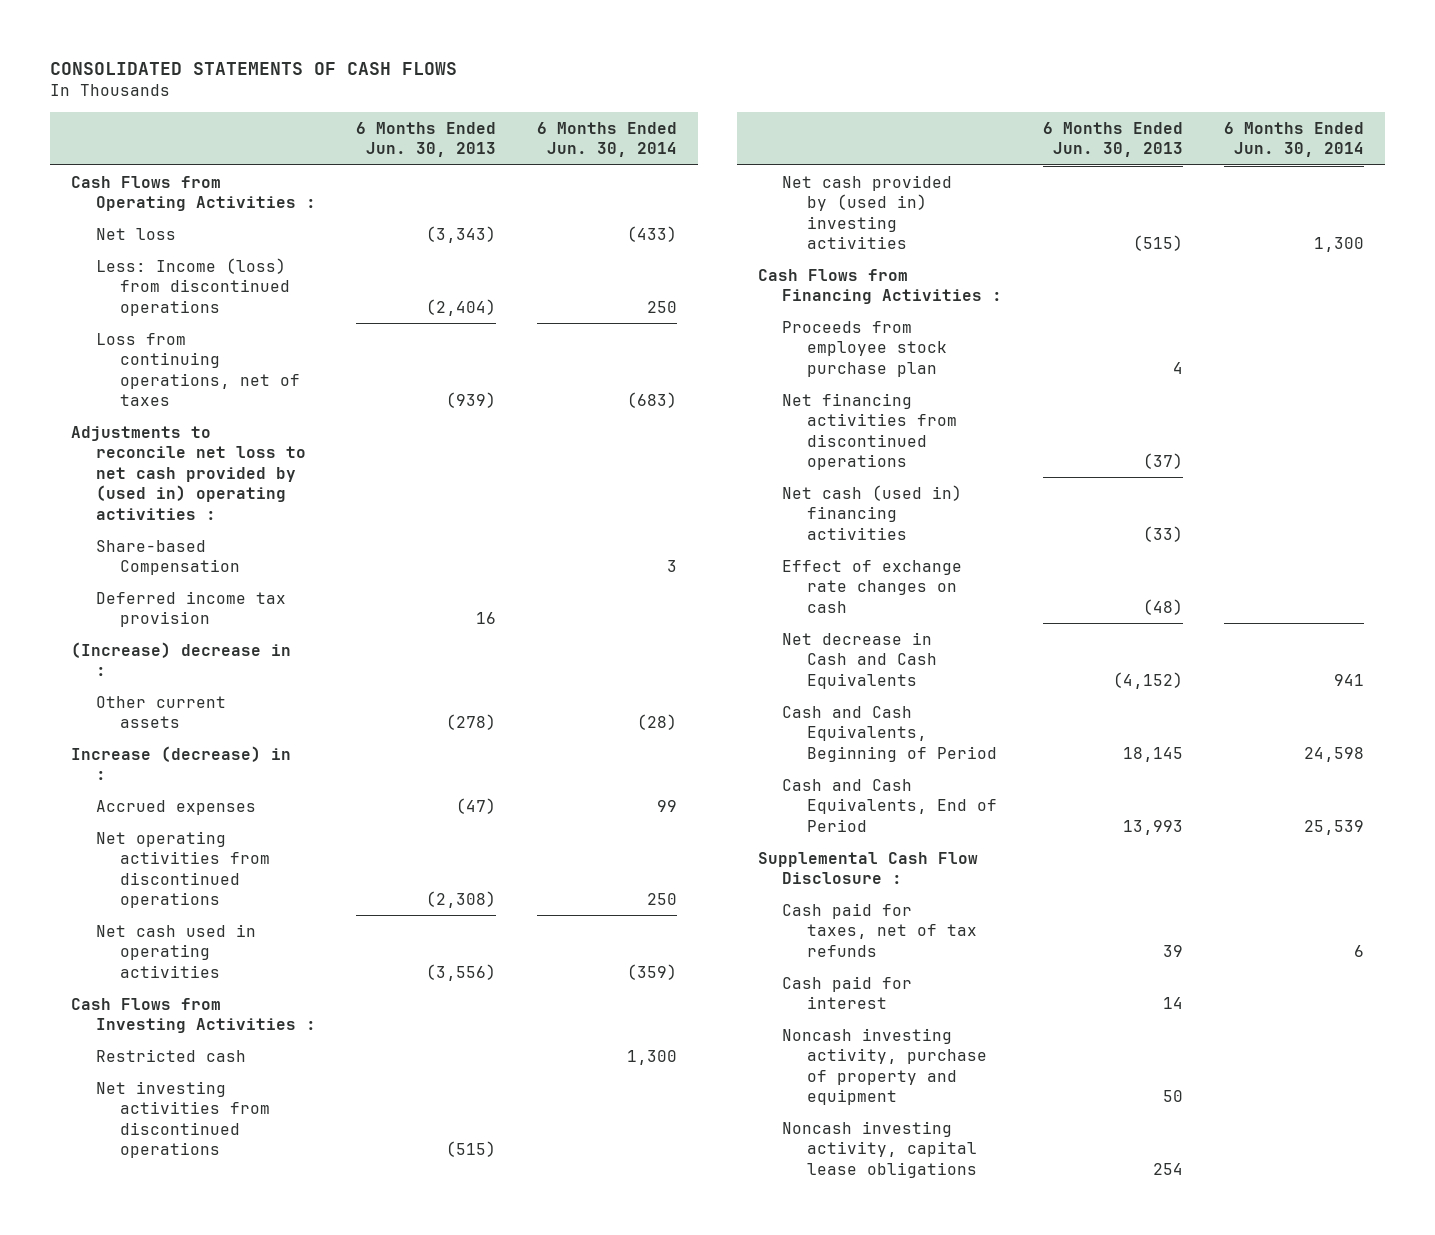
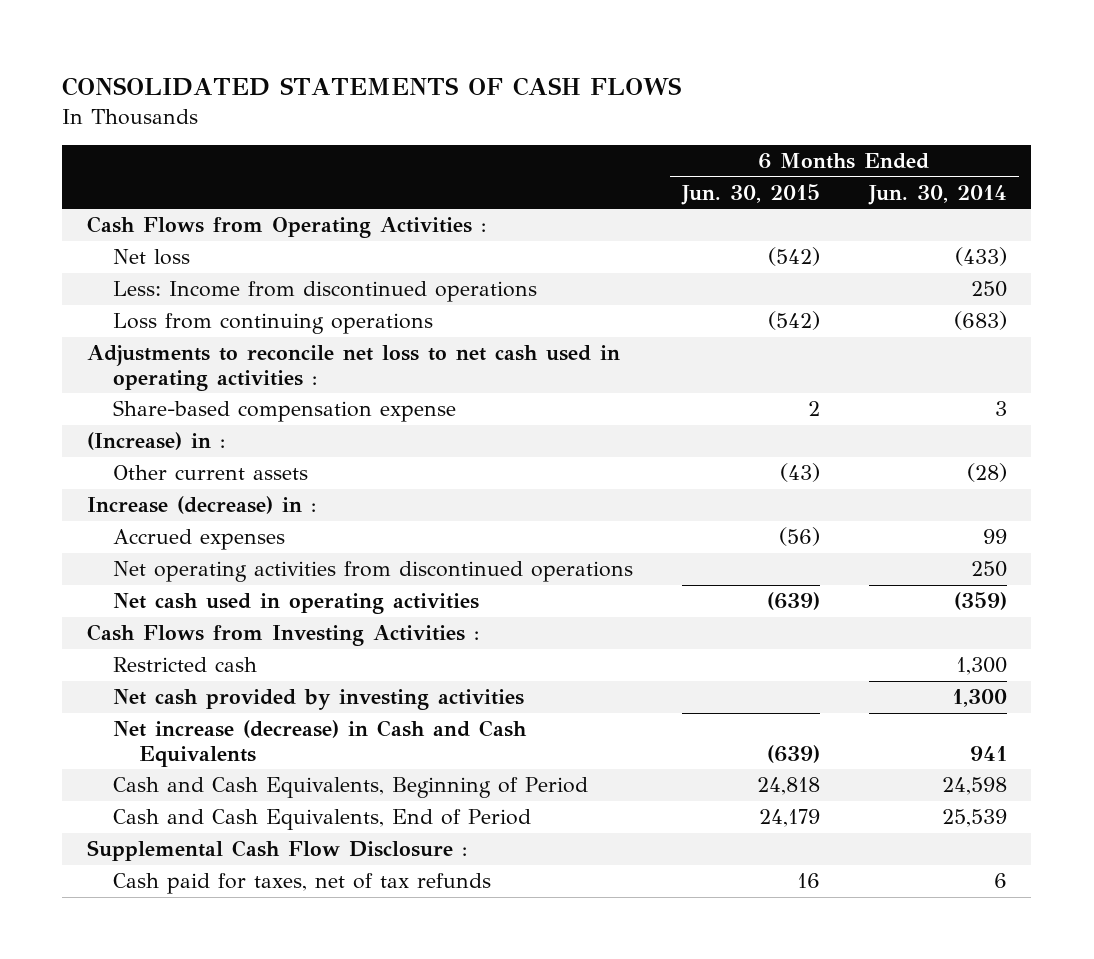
- | 6 Months Ended Jun. 30, 2013 | 6 Months Ended Jun. 30, 2014
+ | 6 Months Ended Jun. 30, 2015 | 6 Months Ended Jun. 30, 2014
- Less: Income (loss) from discontinued operations | (2,404) | 250
- Loss from continuing operations, net of taxes | (939) | (683)
- Adjustments to reconcile net loss to net cash provided by (used in) operating activities :
- Share-based Compensation | | 3
- Deferred income tax provision | 16 |
- (Increase) decrease in :
+ Less: Income from discontinued operations | | 250
+ Loss from continuing operations | (542) | (683)
+ Adjustments to reconcile net loss to net cash used in operating activities :
+ Share-based compensation expense | 2 | 3
+ (Increase) in :
- Net investing activities from discontinued operations | (515) |
- Net cash provided by (used in) investing activities | (515) | 1,300
- Cash Flows from Financing Activities :
- Proceeds from employee stock purchase plan | 4 |
- Net financing activities from discontinued operations | (37) |
- Net cash (used in) financing activities | (33) |
- Effect of exchange rate changes on cash | (48) |
- Net decrease in Cash and Cash Equivalents | (4,152) | 941
+ Net cash provided by investing activities | | 1,300
+ Net increase (decrease) in Cash and Cash Equivalents | (639) | 941
- Cash paid for interest | 14 |
- Noncash investing activity, purchase of property and equipment | 50 |
- Noncash investing activity, capital lease obligations | 254 |

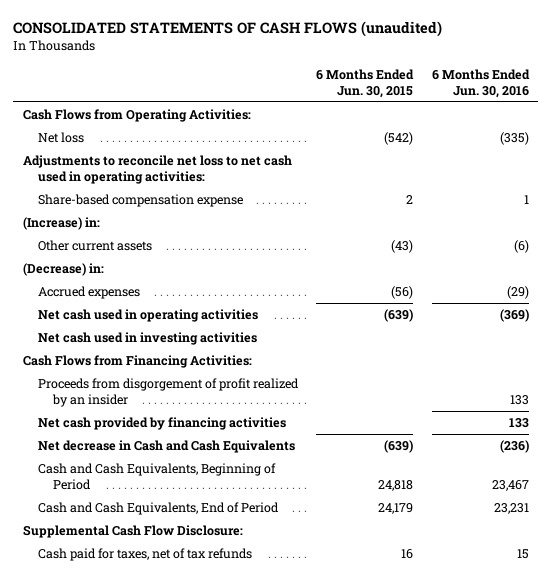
- CONSOLIDATED STATEMENTS OF CASH FLOWS
+ CONSOLIDATED STATEMENTS OF CASH FLOWS (unaudited)
- | 6 Months Ended Jun. 30, 2015 | 6 Months Ended Jun. 30, 2014
+ | 6 Months Ended Jun. 30, 2015 | 6 Months Ended Jun. 30, 2016
- Cash Flows from Operating Activities :
+ Cash Flows from Operating Activities:
- Less: Income from discontinued operations | | 250
- Loss from continuing operations | (542) | (683)
- Adjustments to reconcile net loss to net cash used in operating activities :
+ Adjustments to reconcile net loss to net cash used in operating activities:
- (Increase) in :
+ (Increase) in:
- Increase (decrease) in :
+ (Decrease) in:
- Net operating activities from discontinued operations | | 250
- Cash Flows from Investing Activities :
- Restricted cash | | 1,300
- Net cash provided by investing activities | | 1,300
- Net increase (decrease) in Cash and Cash Equivalents | (639) | 941
+ Net cash used in investing activities
+ Cash Flows from Financing Activities:
+ Proceeds from disgorgement of profit realized by an insider | | 133
+ Net cash provided by financing activities | | 133
+ Net decrease in Cash and Cash Equivalents | (639) | (236)
- Supplemental Cash Flow Disclosure :
+ Supplemental Cash Flow Disclosure:

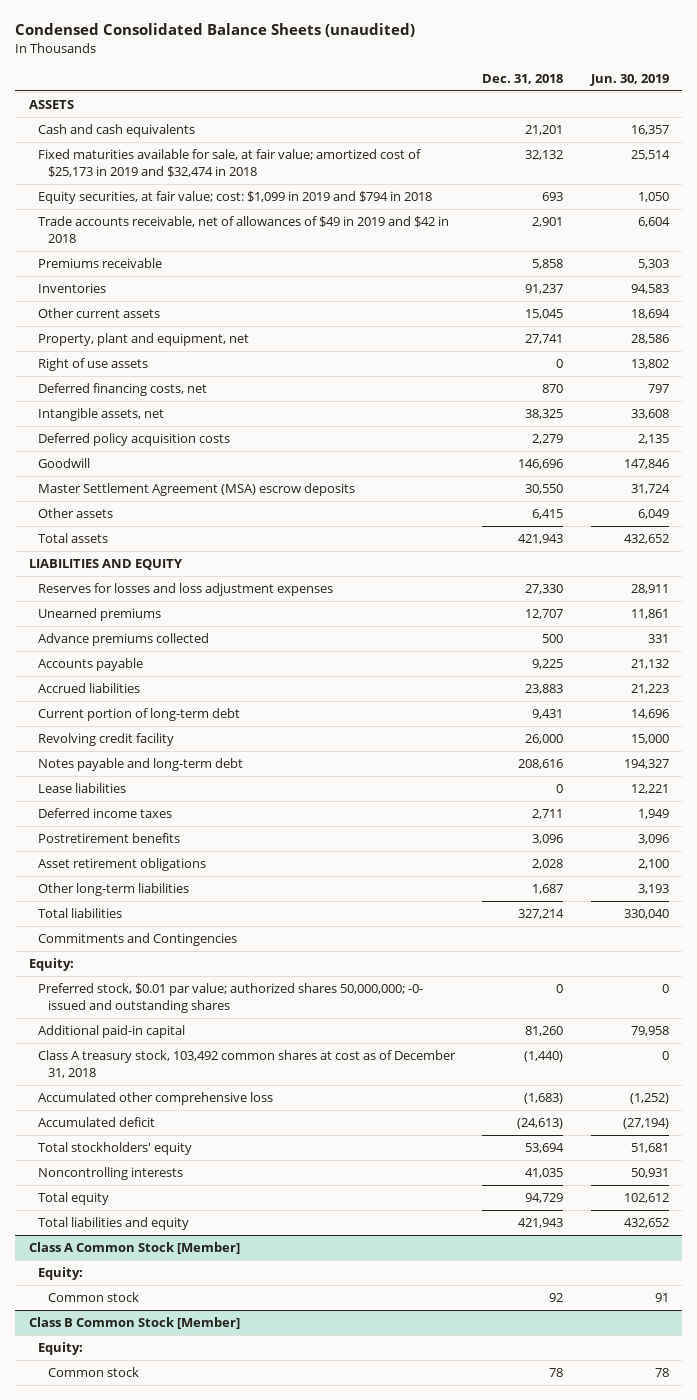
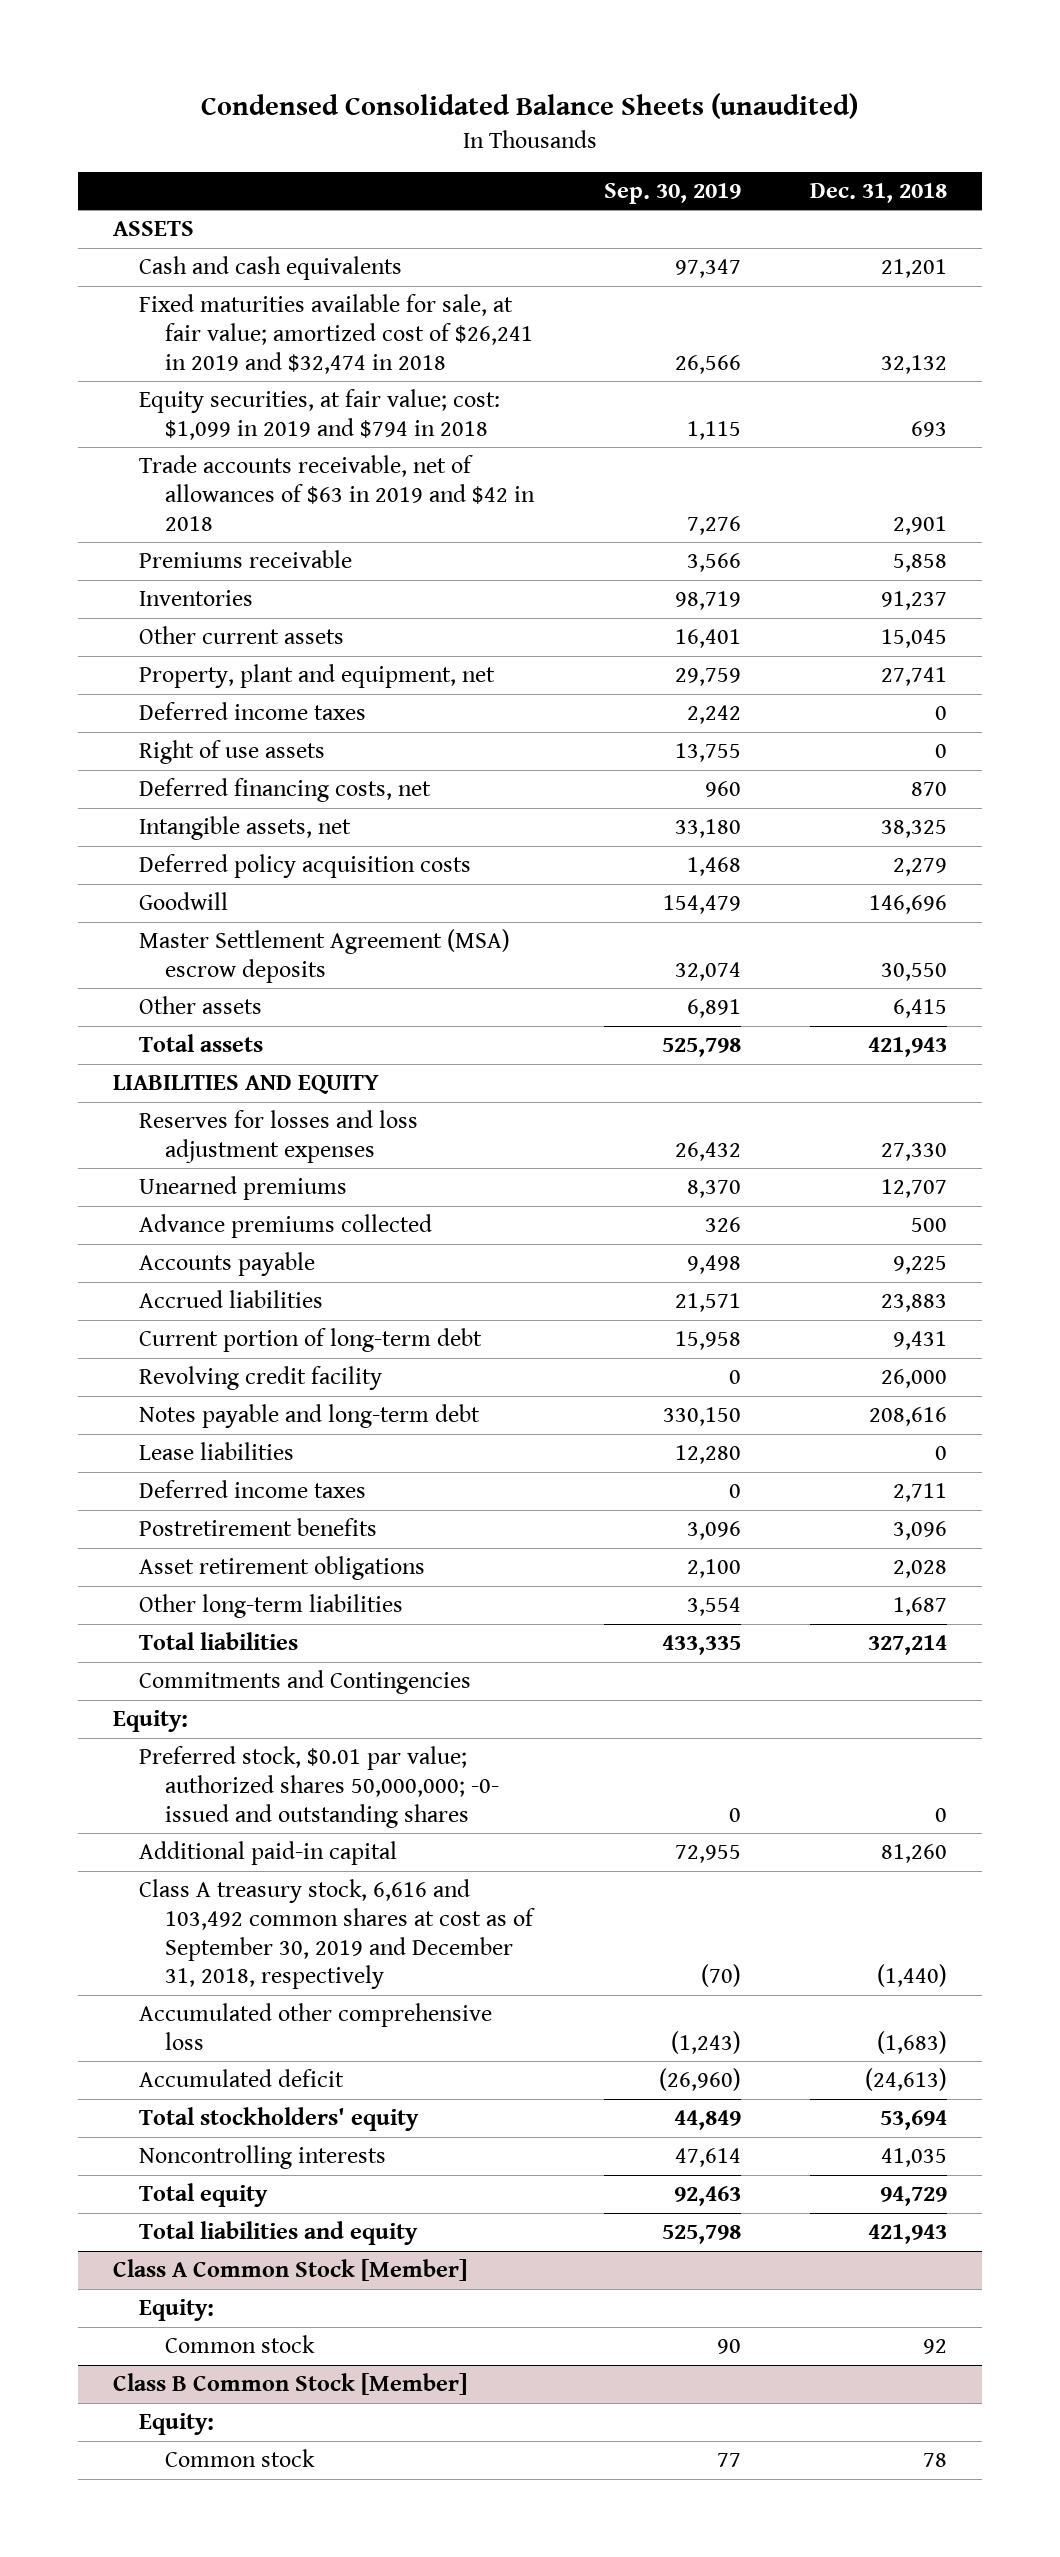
- | Dec. 31, 2018 | Jun. 30, 2019
+ | Sep. 30, 2019 | Dec. 31, 2018
- Fixed maturities available for sale, at fair value; amortized cost of $25,173 in 2019 and $32,474 in 2018 | 32,132 | 25,514
+ Fixed maturities available for sale, at fair value; amortized cost of $26,241 in 2019 and $32,474 in 2018 | 26,566 | 32,132
- Trade accounts receivable, net of allowances of $49 in 2019 and $42 in 2018 | 2,901 | 6,604
+ Trade accounts receivable, net of allowances of $63 in 2019 and $42 in 2018 | 7,276 | 2,901
+ Deferred income taxes | 2,242 | 0
- Class A treasury stock, 103,492 common shares at cost as of December 31, 2018 | (1,440) | 0
+ Class A treasury stock, 6,616 and 103,492 common shares at cost as of September 30, 2019 and December 31, 2018, respectively | (70) | (1,440)

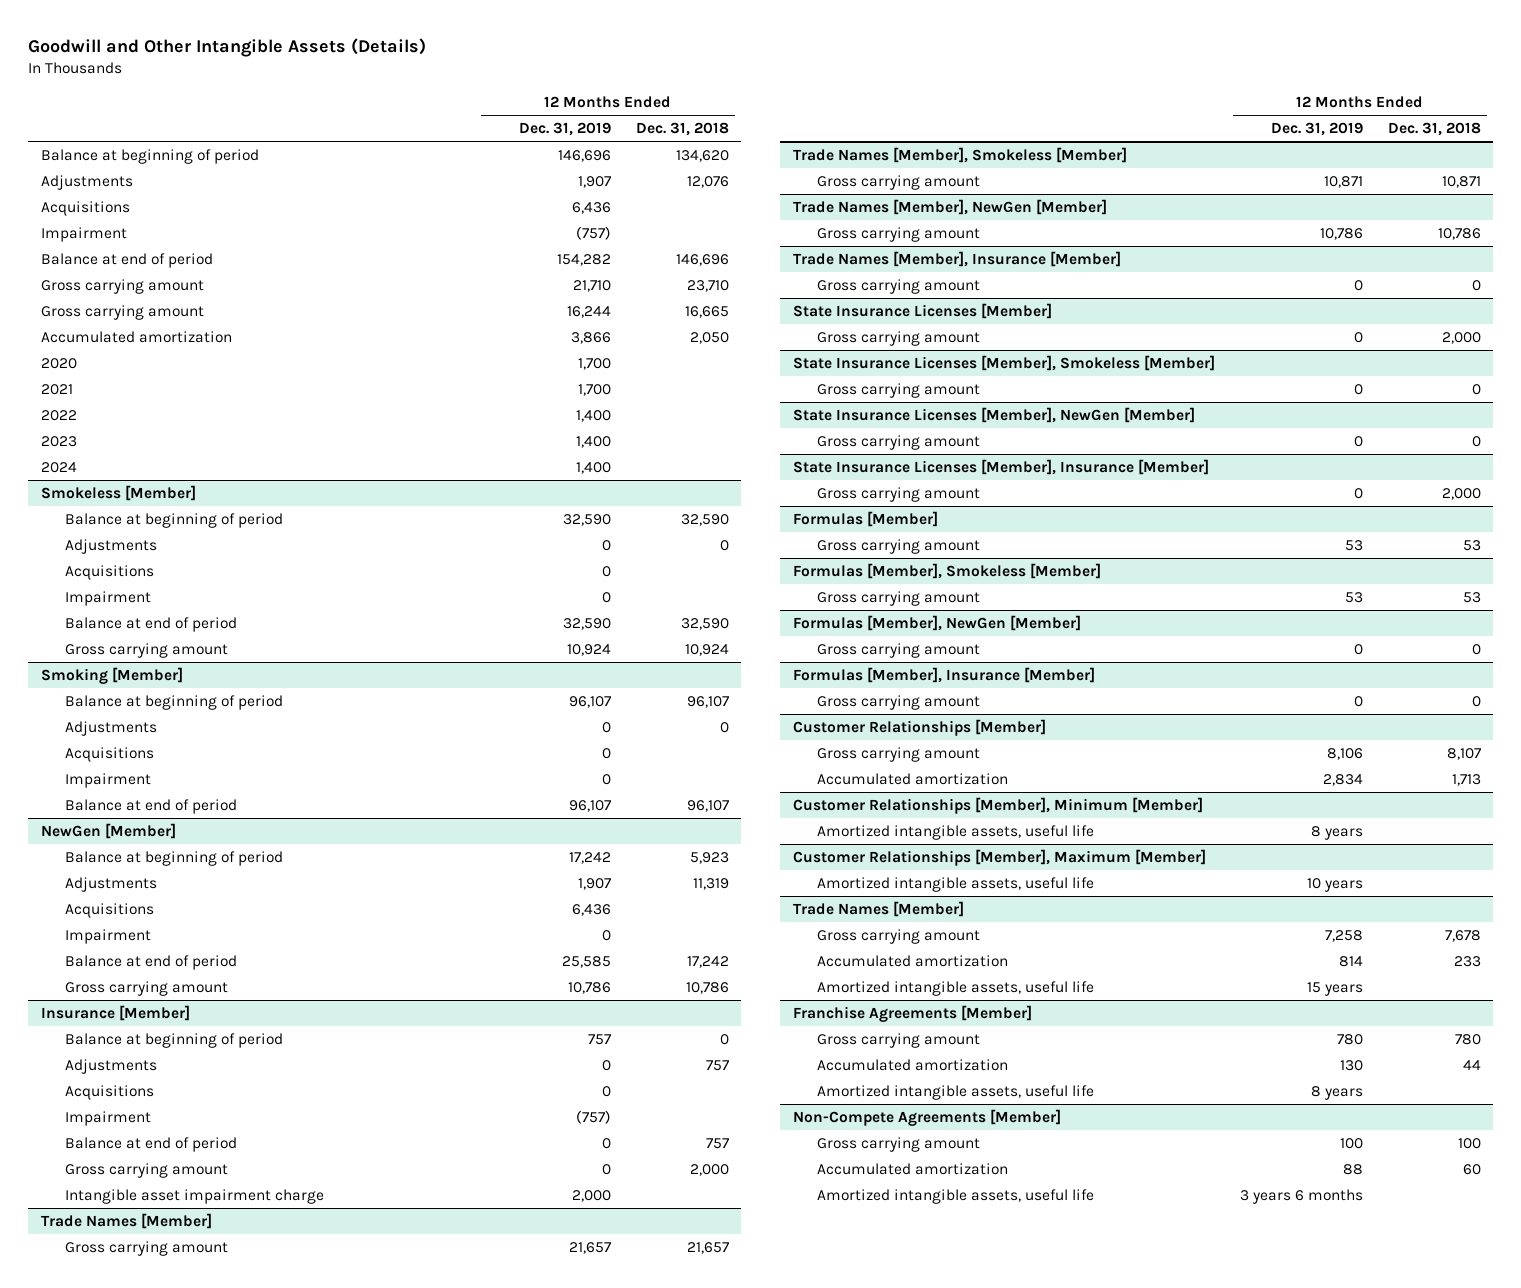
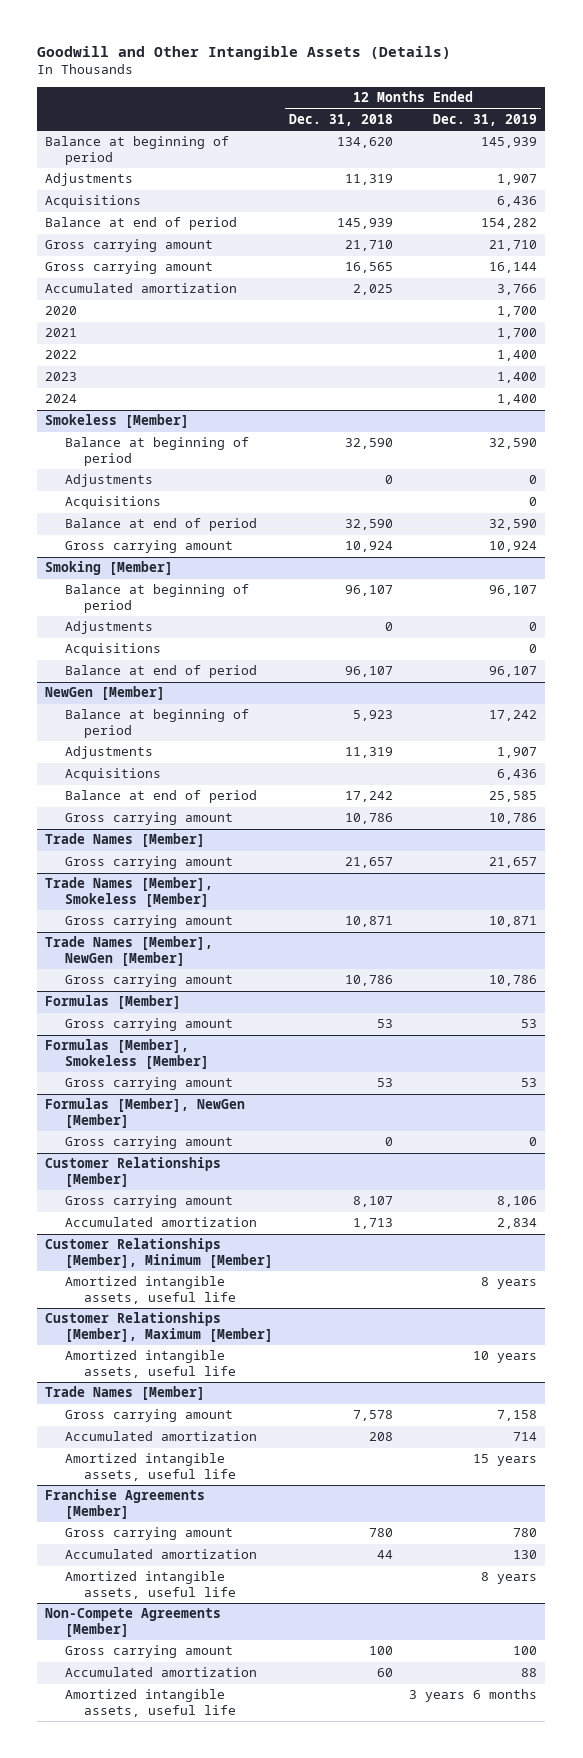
- | 12 Months Ended Dec. 31, 2019 | 12 Months Ended Dec. 31, 2018
+ | 12 Months Ended Dec. 31, 2018 | 12 Months Ended Dec. 31, 2019
- Balance at beginning of period | 146,696 | 134,620
- Adjustments | 1,907 | 12,076
+ Balance at beginning of period | 134,620 | 145,939
+ Adjustments | 11,319 | 1,907
- Impairment | (757) |
- Balance at end of period | 154,282 | 146,696
- Gross carrying amount | 21,710 | 23,710
- Gross carrying amount | 16,244 | 16,665
- Accumulated amortization | 3,866 | 2,050
+ Balance at end of period | 145,939 | 154,282
+ Gross carrying amount | 21,710 | 21,710
+ Gross carrying amount | 16,565 | 16,144
+ Accumulated amortization | 2,025 | 3,766
@ Smokeless [Member]
- Impairment | 0 |
@ Smoking [Member]
- Impairment | 0 |
@ NewGen [Member]
- Impairment | 0 |
- Insurance [Member]
- Balance at beginning of period | 757 | 0
- Adjustments | 0 | 757
- Acquisitions | 0 |
- Impairment | (757) |
- Balance at end of period | 0 | 757
- Gross carrying amount | 0 | 2,000
- Intangible asset impairment charge | 2,000 |
- Trade Names [Member], Insurance [Member]
- Gross carrying amount | 0 | 0
- State Insurance Licenses [Member]
- Gross carrying amount | 0 | 2,000
- State Insurance Licenses [Member], Smokeless [Member]
- Gross carrying amount | 0 | 0
- State Insurance Licenses [Member], NewGen [Member]
- Gross carrying amount | 0 | 0
- State Insurance Licenses [Member], Insurance [Member]
- Gross carrying amount | 0 | 2,000
- Formulas [Member], Insurance [Member]
- Gross carrying amount | 0 | 0
@ Trade Names [Member]
- Gross carrying amount | 7,258 | 7,678
- Accumulated amortization | 814 | 233
+ Gross carrying amount | 7,578 | 7,158
+ Accumulated amortization | 208 | 714

